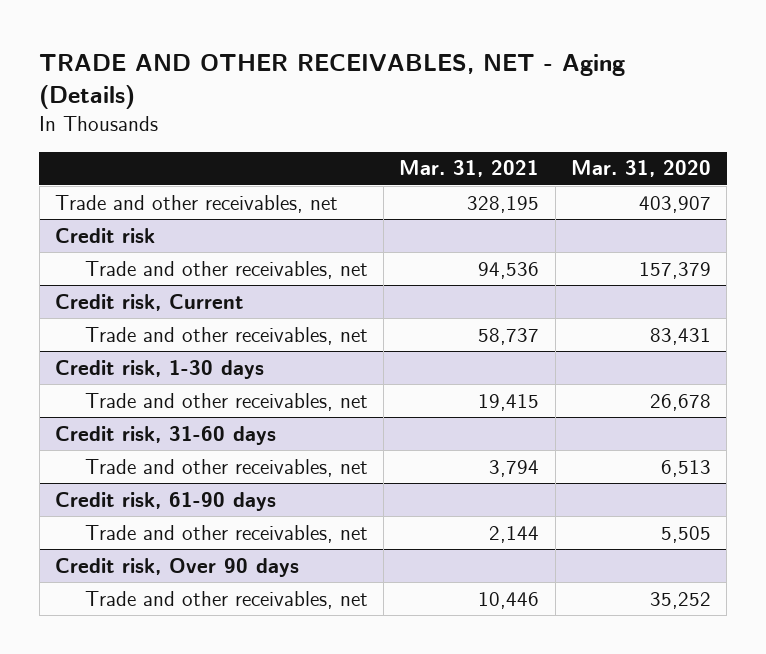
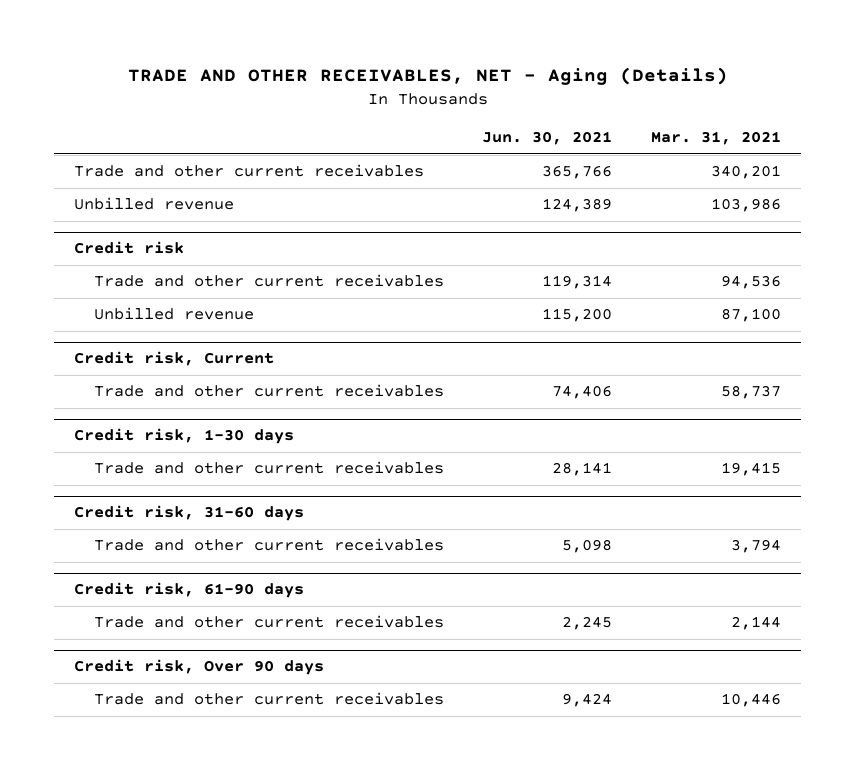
- | Mar. 31, 2021 | Mar. 31, 2020
+ | Jun. 30, 2021 | Mar. 31, 2021
- Trade and other receivables, net | 328,195 | 403,907
+ Trade and other current receivables | 365,766 | 340,201
+ Unbilled revenue | 124,389 | 103,986
@ Credit risk
- Trade and other receivables, net | 94,536 | 157,379
+ Trade and other current receivables | 119,314 | 94,536
+ Unbilled revenue | 115,200 | 87,100
@ Credit risk, Current
- Trade and other receivables, net | 58,737 | 83,431
+ Trade and other current receivables | 74,406 | 58,737
@ Credit risk, 1-30 days
- Trade and other receivables, net | 19,415 | 26,678
+ Trade and other current receivables | 28,141 | 19,415
@ Credit risk, 31-60 days
- Trade and other receivables, net | 3,794 | 6,513
+ Trade and other current receivables | 5,098 | 3,794
@ Credit risk, 61-90 days
- Trade and other receivables, net | 2,144 | 5,505
+ Trade and other current receivables | 2,245 | 2,144
@ Credit risk, Over 90 days
- Trade and other receivables, net | 10,446 | 35,252
+ Trade and other current receivables | 9,424 | 10,446

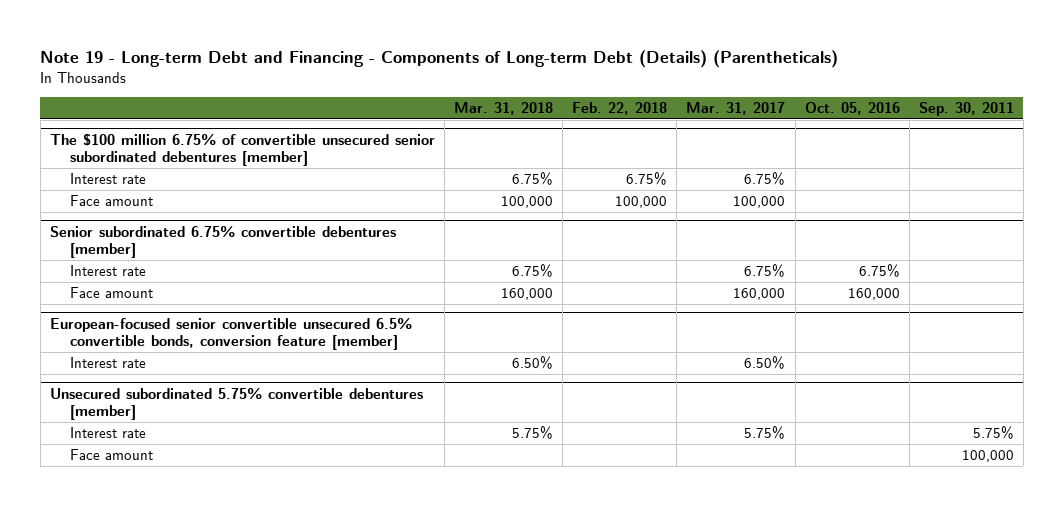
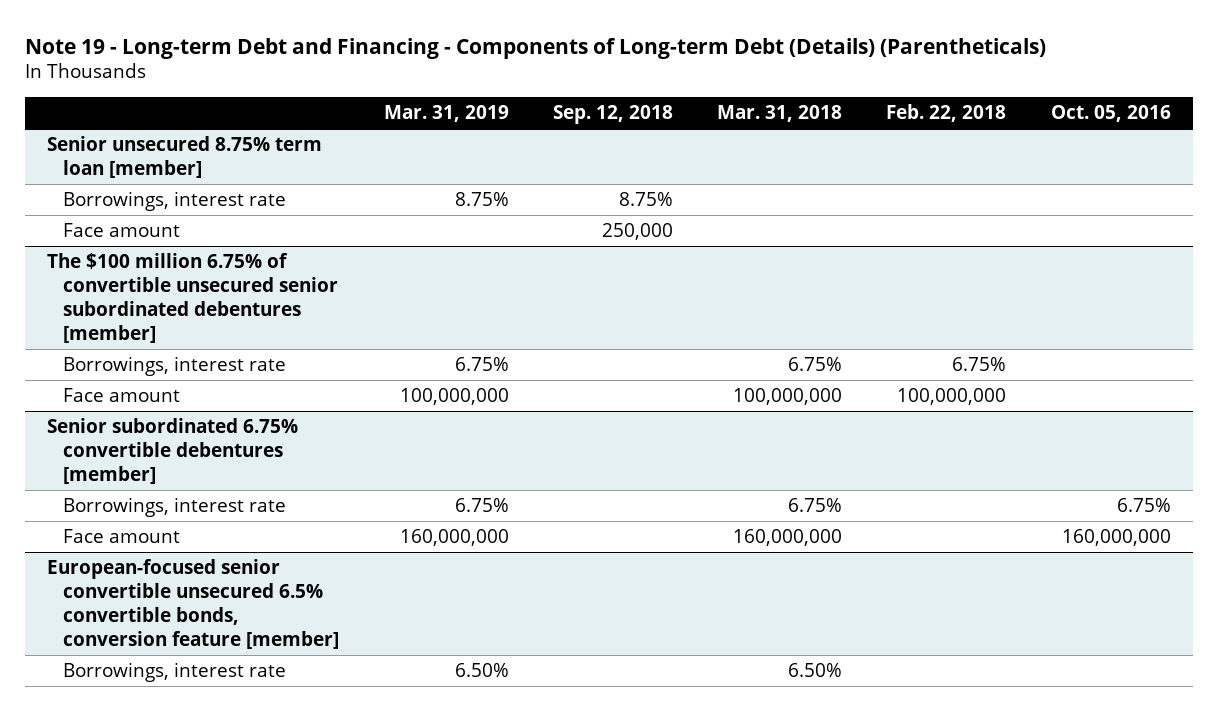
- | Mar. 31, 2018 | Feb. 22, 2018 | Mar. 31, 2017 | Oct. 05, 2016 | Sep. 30, 2011
+ | Mar. 31, 2019 | Sep. 12, 2018 | Mar. 31, 2018 | Feb. 22, 2018 | Oct. 05, 2016
+ Senior unsecured 8.75% term loan [member]
+ Borrowings, interest rate | 8.75% | 8.75% | | |
+ Face amount | | 250,000 | | |
@ The $100 million 6.75% of convertible unsecured senior subordinated debentures [member]
- Interest rate | 6.75% | 6.75% | 6.75% | |
- Face amount | 100,000 | 100,000 | 100,000 | |
+ Borrowings, interest rate | 6.75% | | 6.75% | 6.75% |
+ Face amount | 100,000,000 | | 100,000,000 | 100,000,000 |
@ Senior subordinated 6.75% convertible debentures [member]
- Interest rate | 6.75% | | 6.75% | 6.75% |
- Face amount | 160,000 | | 160,000 | 160,000 |
+ Borrowings, interest rate | 6.75% | | 6.75% | | 6.75%
+ Face amount | 160,000,000 | | 160,000,000 | | 160,000,000
@ European-focused senior convertible unsecured 6.5% convertible bonds, conversion feature [member]
- Interest rate | 6.50% | | 6.50% | |
- Unsecured subordinated 5.75% convertible debentures [member]
- Interest rate | 5.75% | | 5.75% | | 5.75%
- Face amount | | | | | 100,000
@ European-focused senior convertible unsecured 6.5% convertible bonds, conversion feature [member]
+ Borrowings, interest rate | 6.50% | | 6.50% | |

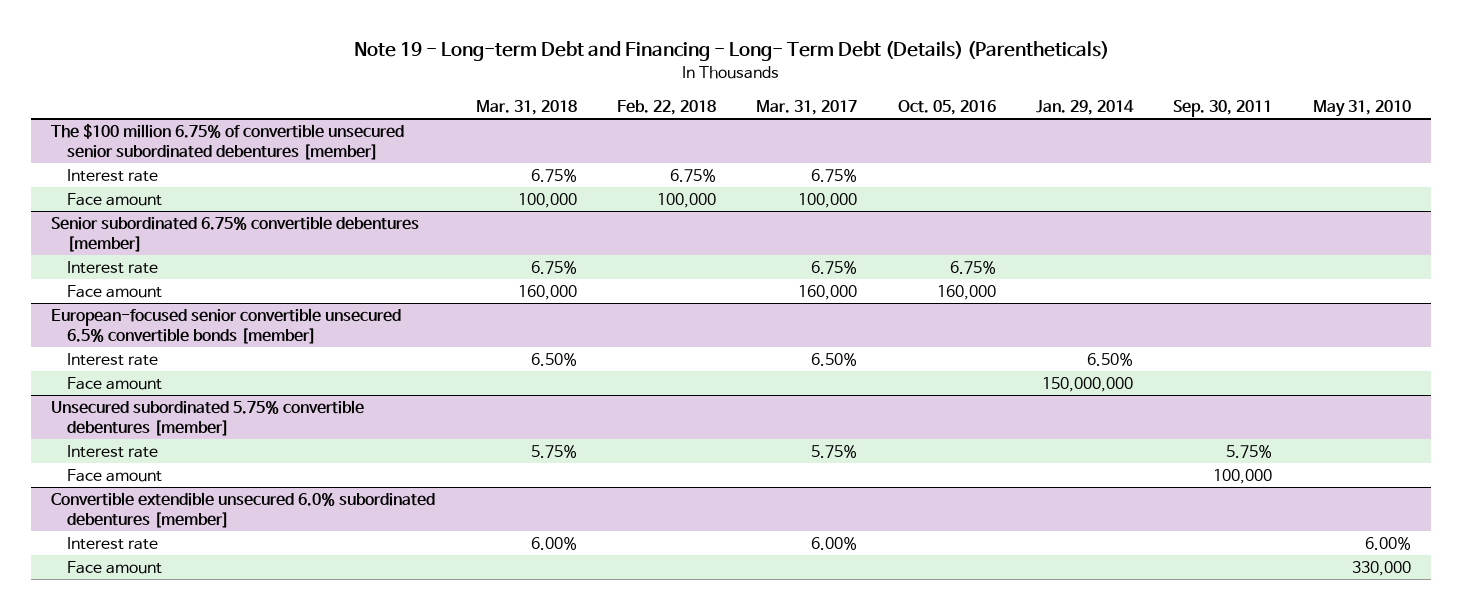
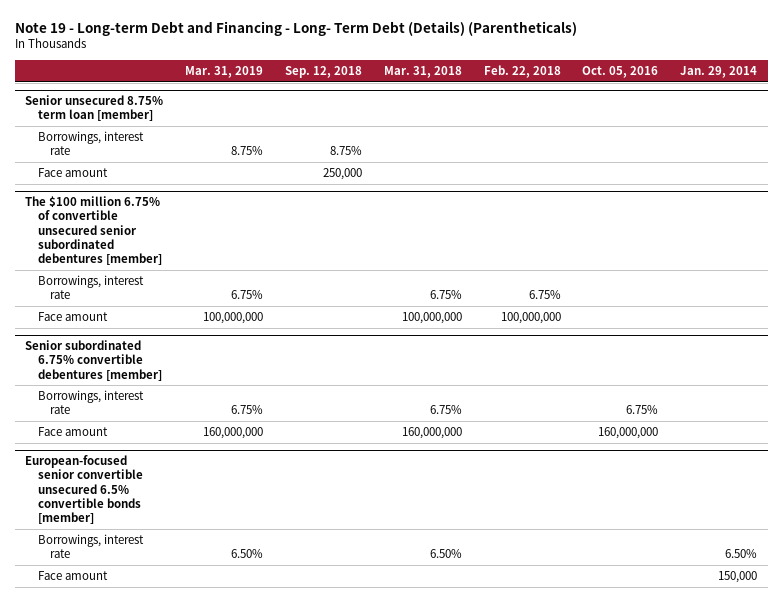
- | Mar. 31, 2018 | Feb. 22, 2018 | Mar. 31, 2017 | Oct. 05, 2016 | Jan. 29, 2014 | Sep. 30, 2011 | May 31, 2010
+ | Mar. 31, 2019 | Sep. 12, 2018 | Mar. 31, 2018 | Feb. 22, 2018 | Oct. 05, 2016 | Jan. 29, 2014
+ Senior unsecured 8.75% term loan [member]
+ Borrowings, interest rate | 8.75% | 8.75% | | | |
+ Face amount | | 250,000 | | | |
@ The $100 million 6.75% of convertible unsecured senior subordinated debentures [member]
- Interest rate | 6.75% | 6.75% | 6.75% | | | |
- Face amount | 100,000 | 100,000 | 100,000 | | | |
+ Borrowings, interest rate | 6.75% | | 6.75% | 6.75% | |
+ Face amount | 100,000,000 | | 100,000,000 | 100,000,000 | |
@ Senior subordinated 6.75% convertible debentures [member]
- Interest rate | 6.75% | | 6.75% | 6.75% | | |
- Face amount | 160,000 | | 160,000 | 160,000 | | |
+ Borrowings, interest rate | 6.75% | | 6.75% | | 6.75% |
+ Face amount | 160,000,000 | | 160,000,000 | | 160,000,000 |
@ European-focused senior convertible unsecured 6.5% convertible bonds [member]
- Interest rate | 6.50% | | 6.50% | | 6.50% | |
- Face amount | | | | | 150,000,000 | |
- Unsecured subordinated 5.75% convertible debentures [member]
- Interest rate | 5.75% | | 5.75% | | | 5.75% |
- Face amount | | | | | | 100,000 |
- Convertible extendible unsecured 6.0% subordinated debentures [member]
- Interest rate | 6.00% | | 6.00% | | | | 6.00%
- Face amount | | | | | | | 330,000
@ European-focused senior convertible unsecured 6.5% convertible bonds [member]
+ Borrowings, interest rate | 6.50% | | 6.50% | | | 6.50%
+ Face amount | | | | | | 150,000

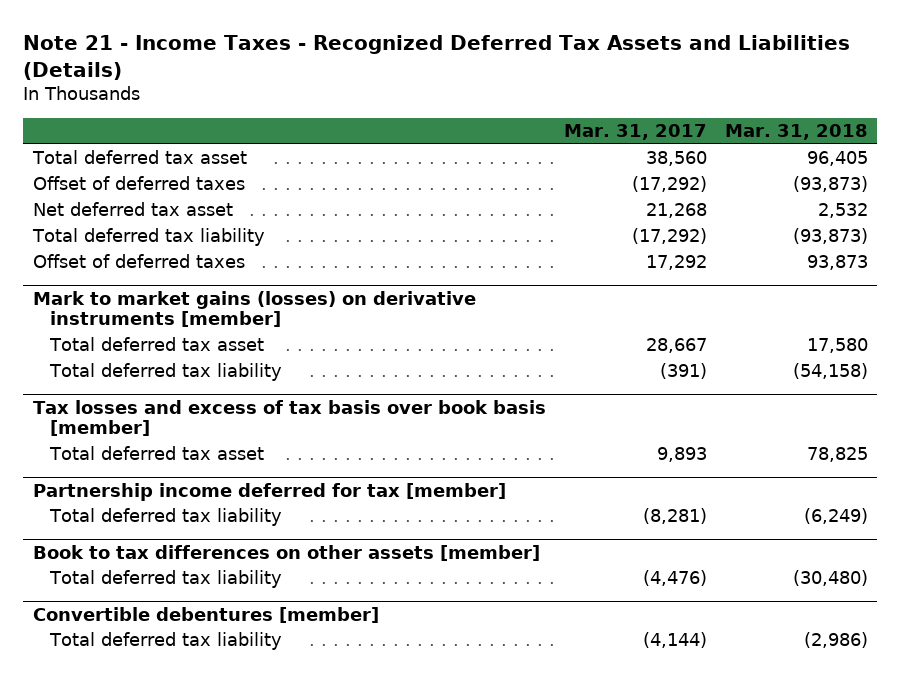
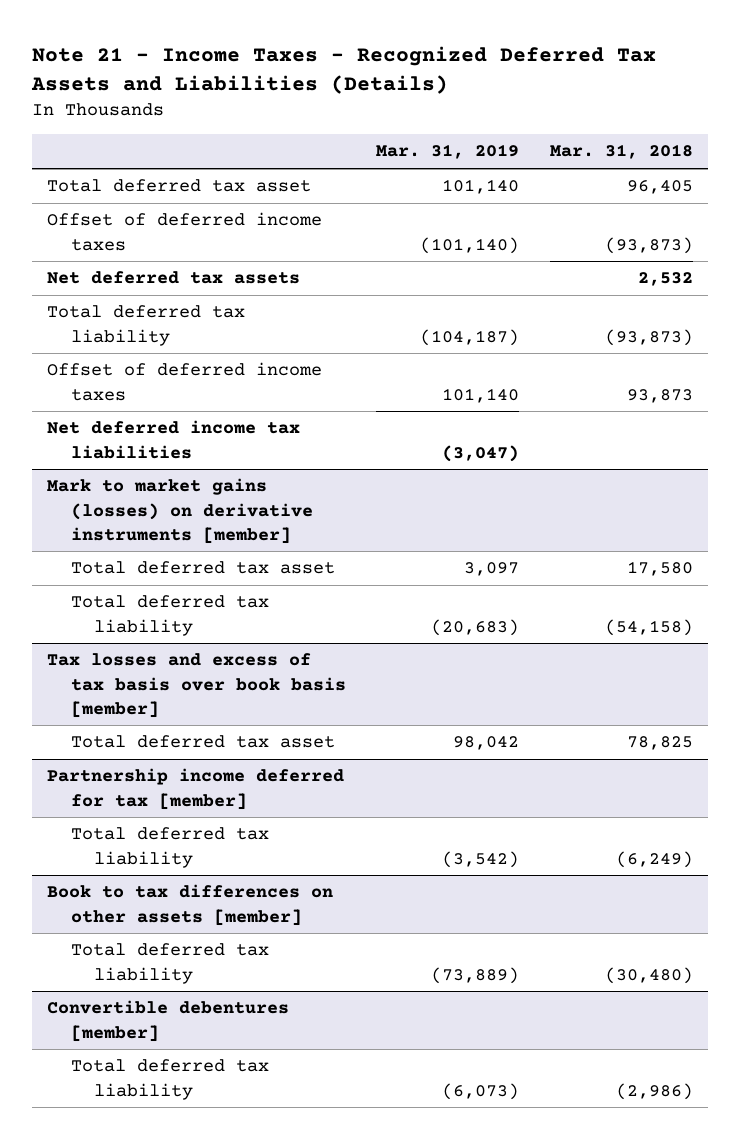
- | Mar. 31, 2017 | Mar. 31, 2018
+ | Mar. 31, 2019 | Mar. 31, 2018
- Offset of deferred taxes | (17,292) | (93,873)
- Net deferred tax asset | 21,268 | 2,532
+ Offset of deferred income taxes | (101,140) | (93,873)
+ Net deferred tax assets | | 2,532
- Offset of deferred taxes | 17,292 | 93,873
+ Offset of deferred income taxes | 101,140 | 93,873
+ Net deferred income tax liabilities | (3,047) |

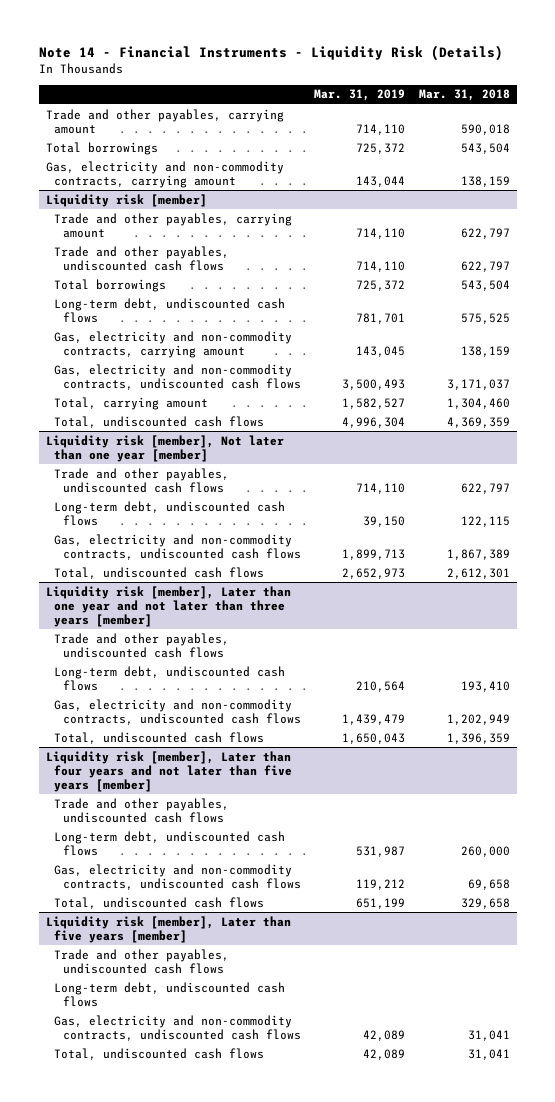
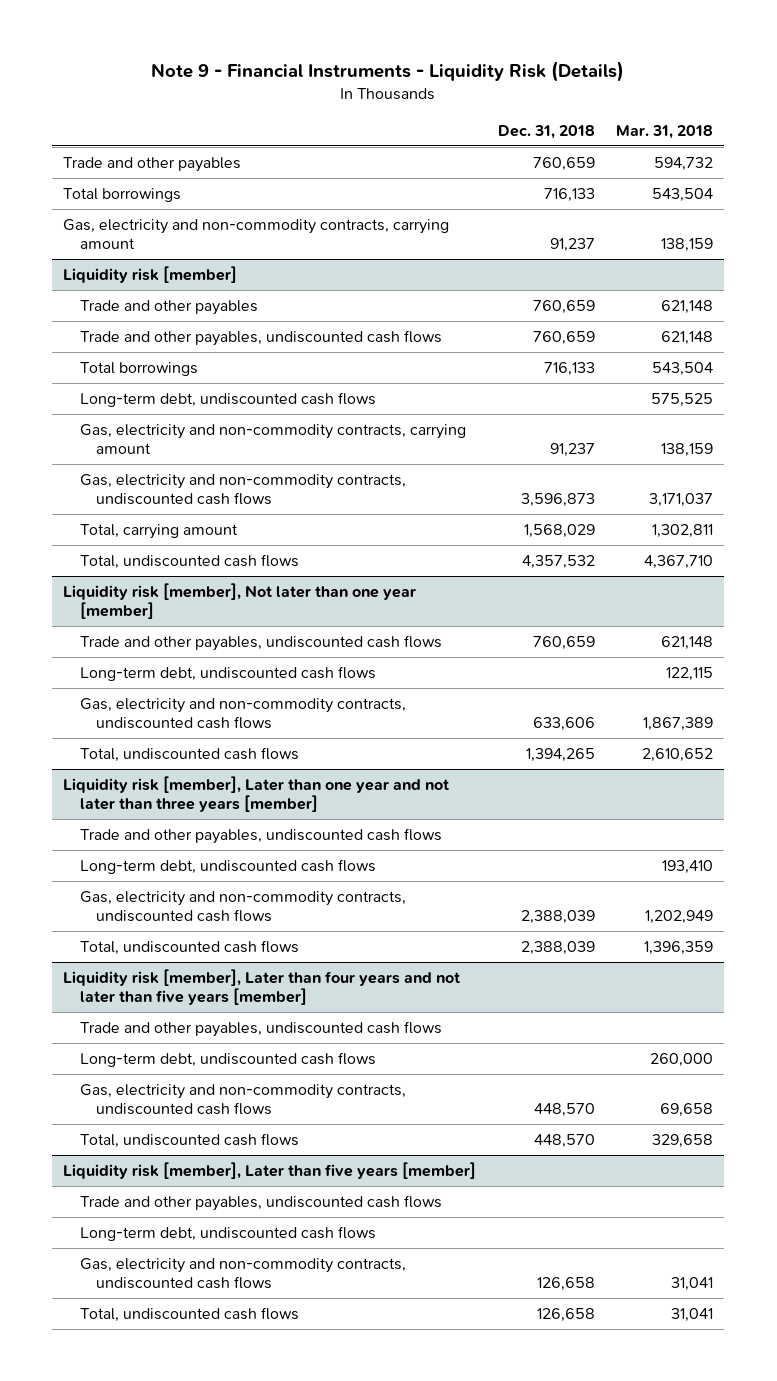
- Note 14 - Financial Instruments - Liquidity Risk (Details)
+ Note 9 - Financial Instruments - Liquidity Risk (Details)
- | Mar. 31, 2019 | Mar. 31, 2018
+ | Dec. 31, 2018 | Mar. 31, 2018
- Trade and other payables, carrying amount | 714,110 | 590,018
+ Trade and other payables | 760,659 | 594,732
@ Liquidity risk [member]
- Trade and other payables, carrying amount | 714,110 | 622,797
- Trade and other payables, undiscounted cash flows | 714,110 | 622,797
+ Trade and other payables | 760,659 | 621,148
+ Trade and other payables, undiscounted cash flows | 760,659 | 621,148
- Total, carrying amount | 1,582,527 | 1,304,460
- Total, undiscounted cash flows | 4,996,304 | 4,369,359
+ Total, carrying amount | 1,568,029 | 1,302,811
+ Total, undiscounted cash flows | 4,357,532 | 4,367,710
@ Liquidity risk [member], Not later than one year [member]
- Trade and other payables, undiscounted cash flows | 714,110 | 622,797
+ Trade and other payables, undiscounted cash flows | 760,659 | 621,148
- Total, undiscounted cash flows | 2,652,973 | 2,612,301
+ Total, undiscounted cash flows | 1,394,265 | 2,610,652

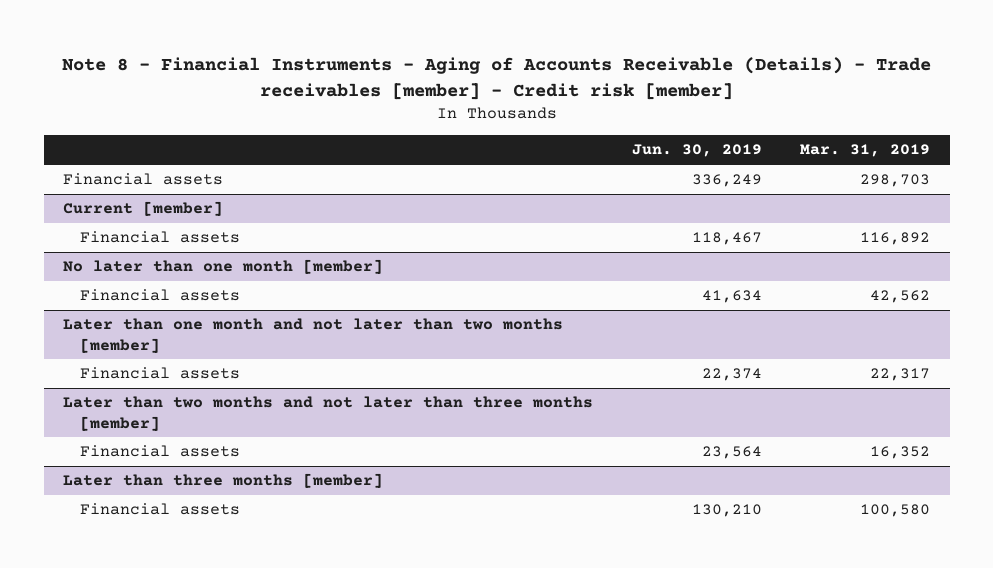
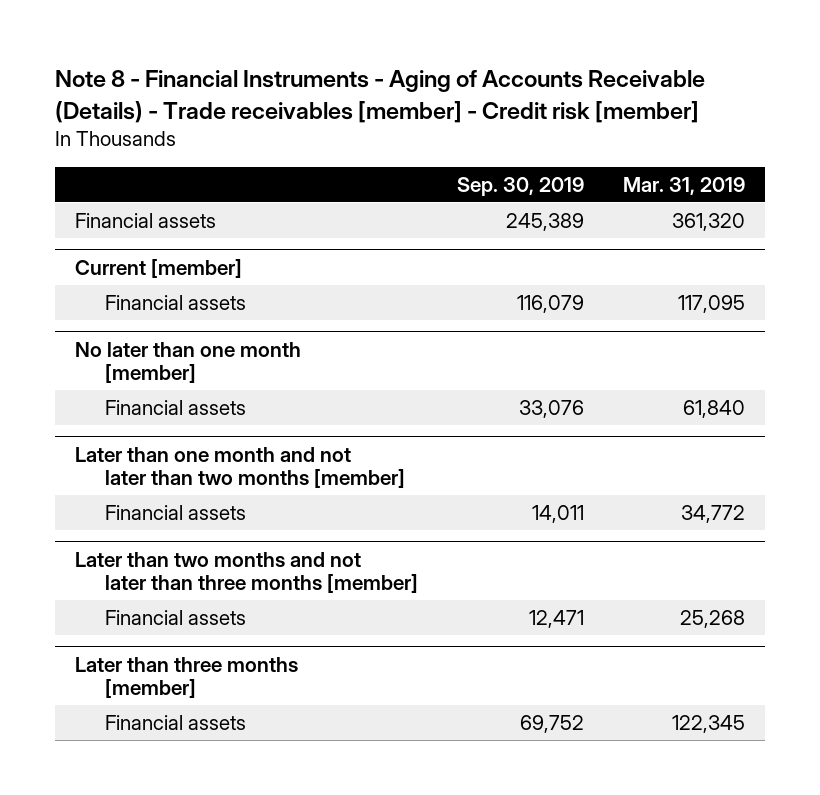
- | Jun. 30, 2019 | Mar. 31, 2019
+ | Sep. 30, 2019 | Mar. 31, 2019
- Financial assets | 336,249 | 298,703
+ Financial assets | 245,389 | 361,320
@ Current [member]
- Financial assets | 118,467 | 116,892
+ Financial assets | 116,079 | 117,095
@ No later than one month [member]
- Financial assets | 41,634 | 42,562
+ Financial assets | 33,076 | 61,840
@ Later than one month and not later than two months [member]
- Financial assets | 22,374 | 22,317
+ Financial assets | 14,011 | 34,772
@ Later than two months and not later than three months [member]
- Financial assets | 23,564 | 16,352
+ Financial assets | 12,471 | 25,268
@ Later than three months [member]
- Financial assets | 130,210 | 100,580
+ Financial assets | 69,752 | 122,345

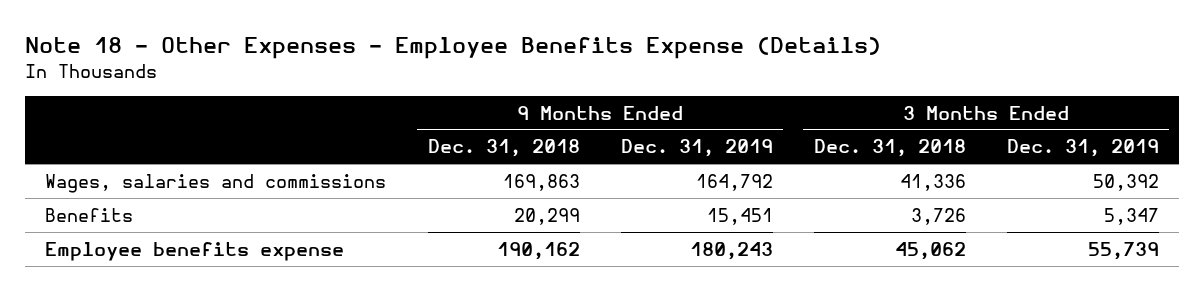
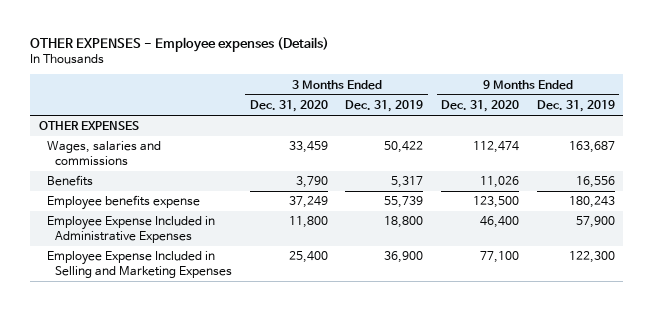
- Note 18 - Other Expenses - Employee Benefits Expense (Details)
+ OTHER EXPENSES - Employee expenses (Details)
- | 9 Months Ended Dec. 31, 2018 | 9 Months Ended Dec. 31, 2019 | 3 Months Ended Dec. 31, 2018 | 3 Months Ended Dec. 31, 2019
+ | 3 Months Ended Dec. 31, 2020 | 3 Months Ended Dec. 31, 2019 | 9 Months Ended Dec. 31, 2020 | 9 Months Ended Dec. 31, 2019
- Wages, salaries and commissions | 169,863 | 164,792 | 41,336 | 50,392
- Benefits | 20,299 | 15,451 | 3,726 | 5,347
+ OTHER EXPENSES
+ Wages, salaries and commissions | 33,459 | 50,422 | 112,474 | 163,687
+ Benefits | 3,790 | 5,317 | 11,026 | 16,556
+ Employee Expense Included in Administrative Expenses | 11,800 | 18,800 | 46,400 | 57,900
+ Employee Expense Included in Selling and Marketing Expenses | 25,400 | 36,900 | 77,100 | 122,300

